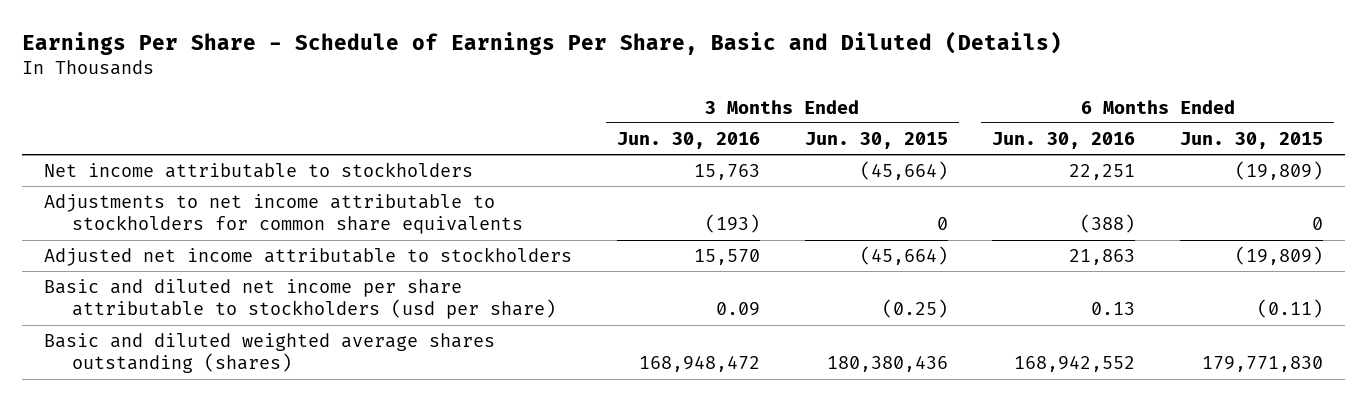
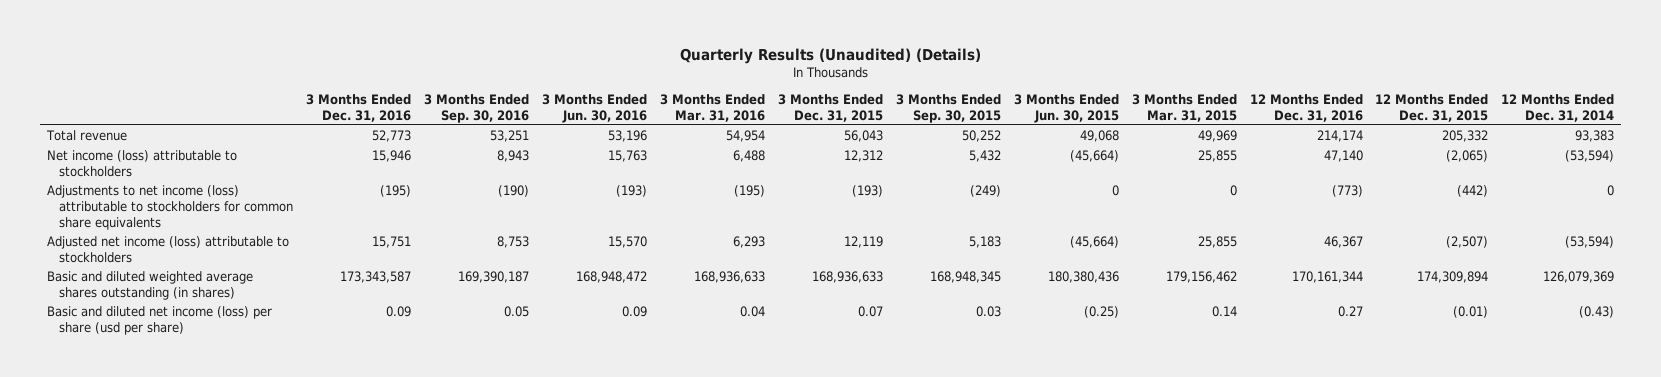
- Earnings Per Share - Schedule of Earnings Per Share, Basic and Diluted (Details)
+ Quarterly Results (Unaudited) (Details)
- | 3 Months Ended Jun. 30, 2016 | 3 Months Ended Jun. 30, 2015 | 6 Months Ended Jun. 30, 2016 | 6 Months Ended Jun. 30, 2015
+ | 3 Months Ended Dec. 31, 2016 | 3 Months Ended Sep. 30, 2016 | 3 Months Ended Jun. 30, 2016 | 3 Months Ended Mar. 31, 2016 | 3 Months Ended Dec. 31, 2015 | 3 Months Ended Sep. 30, 2015 | 3 Months Ended Jun. 30, 2015 | 3 Months Ended Mar. 31, 2015 | 12 Months Ended Dec. 31, 2016 | 12 Months Ended Dec. 31, 2015 | 12 Months Ended Dec. 31, 2014
- Net income attributable to stockholders | 15,763 | (45,664) | 22,251 | (19,809)
- Adjustments to net income attributable to stockholders for common share equivalents | (193) | 0 | (388) | 0
- Adjusted net income attributable to stockholders | 15,570 | (45,664) | 21,863 | (19,809)
- Basic and diluted net income per share attributable to stockholders (usd per share) | 0.09 | (0.25) | 0.13 | (0.11)
- Basic and diluted weighted average shares outstanding (shares) | 168,948,472 | 180,380,436 | 168,942,552 | 179,771,830
+ Total revenue | 52,773 | 53,251 | 53,196 | 54,954 | 56,043 | 50,252 | 49,068 | 49,969 | 214,174 | 205,332 | 93,383
+ Net income (loss) attributable to stockholders | 15,946 | 8,943 | 15,763 | 6,488 | 12,312 | 5,432 | (45,664) | 25,855 | 47,140 | (2,065) | (53,594)
+ Adjustments to net income (loss) attributable to stockholders for common share equivalents | (195) | (190) | (193) | (195) | (193) | (249) | 0 | 0 | (773) | (442) | 0
+ Adjusted net income (loss) attributable to stockholders | 15,751 | 8,753 | 15,570 | 6,293 | 12,119 | 5,183 | (45,664) | 25,855 | 46,367 | (2,507) | (53,594)
+ Basic and diluted weighted average shares outstanding (in shares) | 173,343,587 | 169,390,187 | 168,948,472 | 168,936,633 | 168,936,633 | 168,948,345 | 180,380,436 | 179,156,462 | 170,161,344 | 174,309,894 | 126,079,369
+ Basic and diluted net income (loss) per share (usd per share) | 0.09 | 0.05 | 0.09 | 0.04 | 0.07 | 0.03 | (0.25) | 0.14 | 0.27 | (0.01) | (0.43)

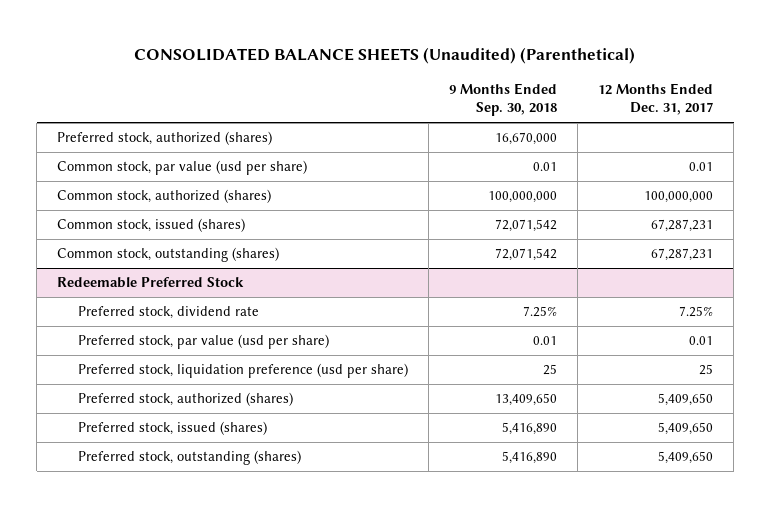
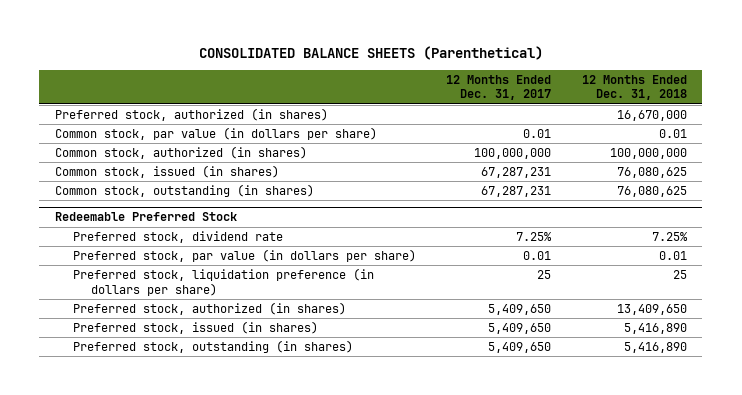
- CONSOLIDATED BALANCE SHEETS (Unaudited) (Parenthetical)
+ CONSOLIDATED BALANCE SHEETS (Parenthetical)
- | 9 Months Ended Sep. 30, 2018 | 12 Months Ended Dec. 31, 2017
+ | 12 Months Ended Dec. 31, 2017 | 12 Months Ended Dec. 31, 2018
- Preferred stock, authorized (shares) | 16,670,000 |
- Common stock, par value (usd per share) | 0.01 | 0.01
- Common stock, authorized (shares) | 100,000,000 | 100,000,000
- Common stock, issued (shares) | 72,071,542 | 67,287,231
- Common stock, outstanding (shares) | 72,071,542 | 67,287,231
+ Preferred stock, authorized (in shares) | | 16,670,000
+ Common stock, par value (in dollars per share) | 0.01 | 0.01
+ Common stock, authorized (in shares) | 100,000,000 | 100,000,000
+ Common stock, issued (in shares) | 67,287,231 | 76,080,625
+ Common stock, outstanding (in shares) | 67,287,231 | 76,080,625
@ Redeemable Preferred Stock
- Preferred stock, par value (usd per share) | 0.01 | 0.01
- Preferred stock, liquidation preference (usd per share) | 25 | 25
- Preferred stock, authorized (shares) | 13,409,650 | 5,409,650
- Preferred stock, issued (shares) | 5,416,890 | 5,409,650
- Preferred stock, outstanding (shares) | 5,416,890 | 5,409,650
+ Preferred stock, par value (in dollars per share) | 0.01 | 0.01
+ Preferred stock, liquidation preference (in dollars per share) | 25 | 25
+ Preferred stock, authorized (in shares) | 5,409,650 | 13,409,650
+ Preferred stock, issued (in shares) | 5,409,650 | 5,416,890
+ Preferred stock, outstanding (in shares) | 5,409,650 | 5,416,890

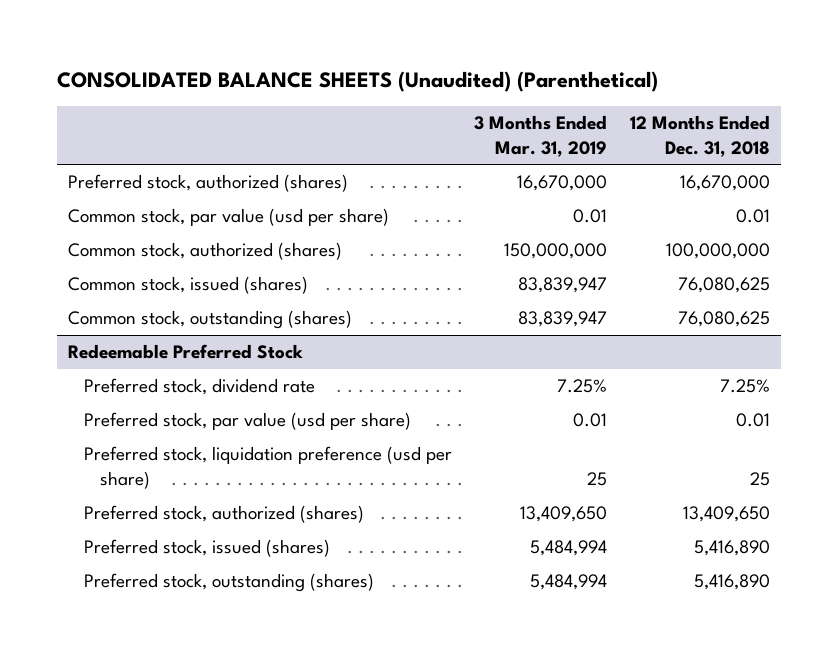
- CONSOLIDATED BALANCE SHEETS (Parenthetical)
+ CONSOLIDATED BALANCE SHEETS (Unaudited) (Parenthetical)
- | 12 Months Ended Dec. 31, 2017 | 12 Months Ended Dec. 31, 2018
+ | 3 Months Ended Mar. 31, 2019 | 12 Months Ended Dec. 31, 2018
- Preferred stock, authorized (in shares) | | 16,670,000
- Common stock, par value (in dollars per share) | 0.01 | 0.01
- Common stock, authorized (in shares) | 100,000,000 | 100,000,000
- Common stock, issued (in shares) | 67,287,231 | 76,080,625
- Common stock, outstanding (in shares) | 67,287,231 | 76,080,625
+ Preferred stock, authorized (shares) | 16,670,000 | 16,670,000
+ Common stock, par value (usd per share) | 0.01 | 0.01
+ Common stock, authorized (shares) | 150,000,000 | 100,000,000
+ Common stock, issued (shares) | 83,839,947 | 76,080,625
+ Common stock, outstanding (shares) | 83,839,947 | 76,080,625
@ Redeemable Preferred Stock
- Preferred stock, par value (in dollars per share) | 0.01 | 0.01
- Preferred stock, liquidation preference (in dollars per share) | 25 | 25
- Preferred stock, authorized (in shares) | 5,409,650 | 13,409,650
- Preferred stock, issued (in shares) | 5,409,650 | 5,416,890
- Preferred stock, outstanding (in shares) | 5,409,650 | 5,416,890
+ Preferred stock, par value (usd per share) | 0.01 | 0.01
+ Preferred stock, liquidation preference (usd per share) | 25 | 25
+ Preferred stock, authorized (shares) | 13,409,650 | 13,409,650
+ Preferred stock, issued (shares) | 5,484,994 | 5,416,890
+ Preferred stock, outstanding (shares) | 5,484,994 | 5,416,890

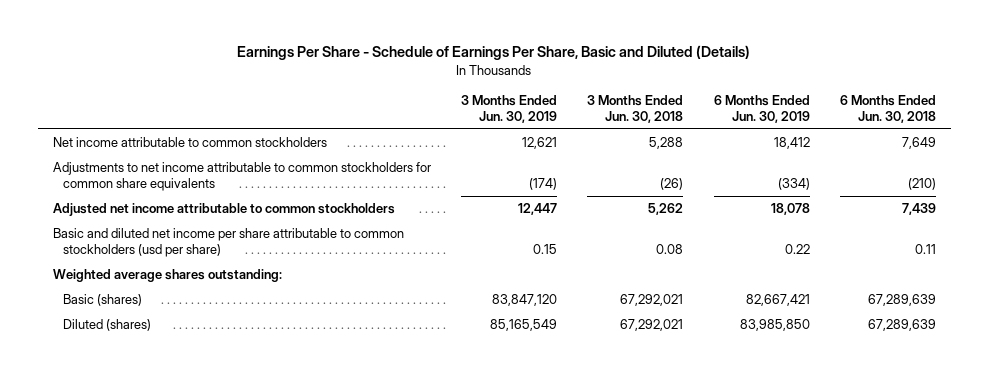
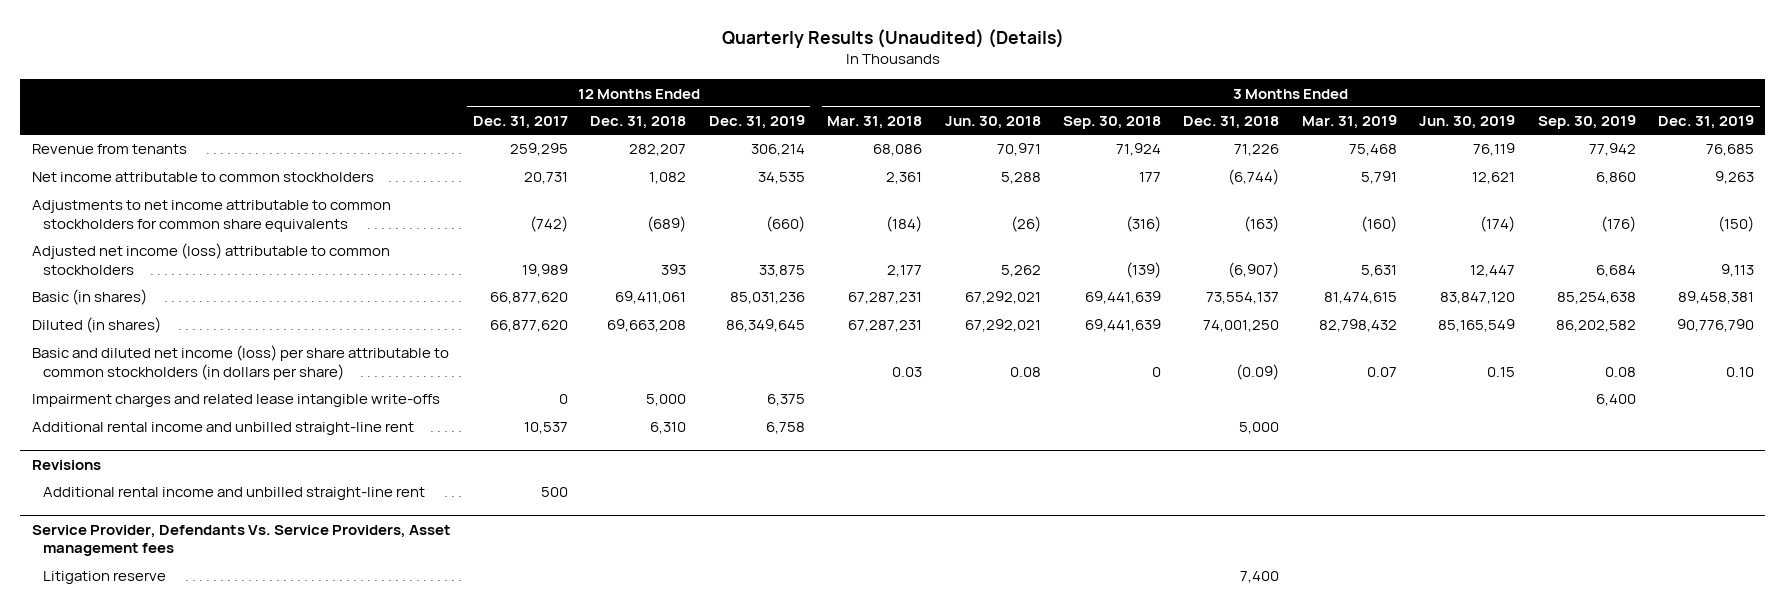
- Earnings Per Share - Schedule of Earnings Per Share, Basic and Diluted (Details)
+ Quarterly Results (Unaudited) (Details)
- | 3 Months Ended Jun. 30, 2019 | 3 Months Ended Jun. 30, 2018 | 6 Months Ended Jun. 30, 2019 | 6 Months Ended Jun. 30, 2018
+ | 12 Months Ended Dec. 31, 2017 | 12 Months Ended Dec. 31, 2018 | 12 Months Ended Dec. 31, 2019 | 3 Months Ended Mar. 31, 2018 | 3 Months Ended Jun. 30, 2018 | 3 Months Ended Sep. 30, 2018 | 3 Months Ended Dec. 31, 2018 | 3 Months Ended Mar. 31, 2019 | 3 Months Ended Jun. 30, 2019 | 3 Months Ended Sep. 30, 2019 | 3 Months Ended Dec. 31, 2019
+ Revenue from tenants | 259,295 | 282,207 | 306,214 | 68,086 | 70,971 | 71,924 | 71,226 | 75,468 | 76,119 | 77,942 | 76,685
- Adjusted net income attributable to common stockholders | 12,447 | 5,262 | 18,078 | 7,439
- Basic and diluted net income per share attributable to common stockholders (usd per share) | 0.15 | 0.08 | 0.22 | 0.11
- Weighted average shares outstanding:
- Basic (shares) | 83,847,120 | 67,292,021 | 82,667,421 | 67,289,639
- Diluted (shares) | 85,165,549 | 67,292,021 | 83,985,850 | 67,289,639
+ Adjusted net income (loss) attributable to common stockholders | 19,989 | 393 | 33,875 | 2,177 | 5,262 | (139) | (6,907) | 5,631 | 12,447 | 6,684 | 9,113
+ Basic (in shares) | 66,877,620 | 69,411,061 | 85,031,236 | 67,287,231 | 67,292,021 | 69,441,639 | 73,554,137 | 81,474,615 | 83,847,120 | 85,254,638 | 89,458,381
+ Diluted (in shares) | 66,877,620 | 69,663,208 | 86,349,645 | 67,287,231 | 67,292,021 | 69,441,639 | 74,001,250 | 82,798,432 | 85,165,549 | 86,202,582 | 90,776,790
+ Basic and diluted net income (loss) per share attributable to common stockholders (in dollars per share) | | | | 0.03 | 0.08 | 0 | (0.09) | 0.07 | 0.15 | 0.08 | 0.10
+ Impairment charges and related lease intangible write-offs | 0 | 5,000 | 6,375 | | | | | | | 6,400 |
+ Additional rental income and unbilled straight-line rent | 10,537 | 6,310 | 6,758 | | | | 5,000 | | | |
+ Revisions
+ Additional rental income and unbilled straight-line rent | 500 | | | | | | | | | |
+ Service Provider, Defendants Vs. Service Providers, Asset management fees
+ Litigation reserve | | | | | | | 7,400 | | | |

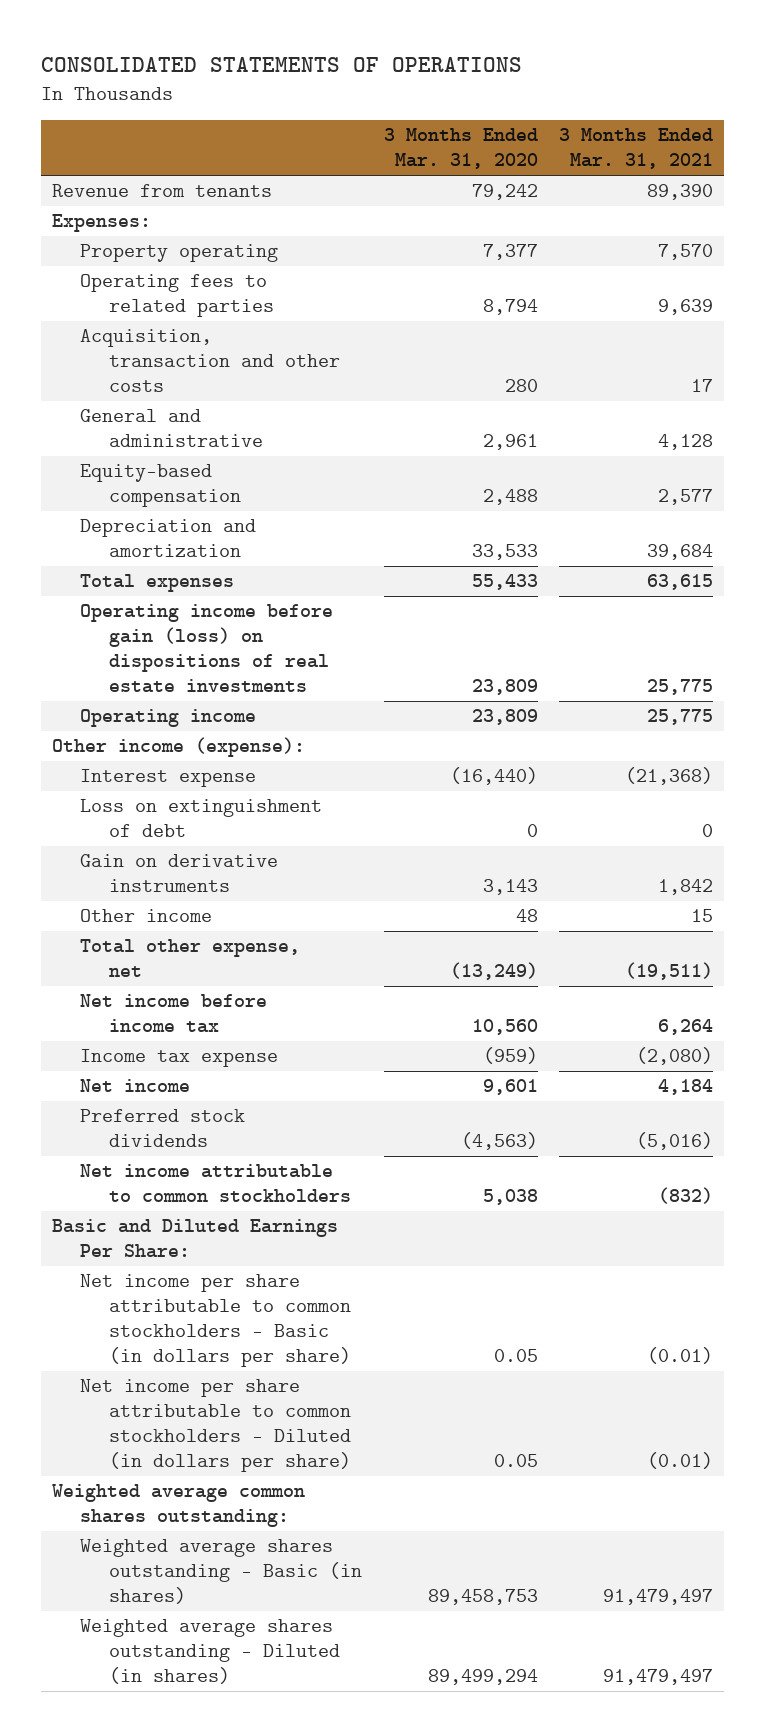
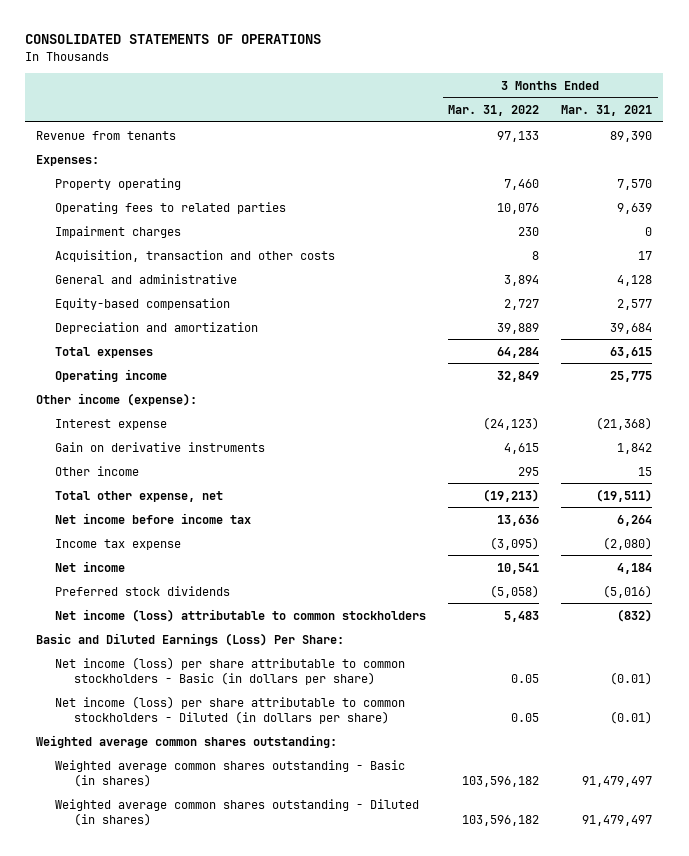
- | 3 Months Ended Mar. 31, 2020 | 3 Months Ended Mar. 31, 2021
+ | 3 Months Ended Mar. 31, 2022 | 3 Months Ended Mar. 31, 2021
+ Impairment charges | 230 | 0
- Operating income before gain (loss) on dispositions of real estate investments | 23,809 | 25,775
- Loss on extinguishment of debt | 0 | 0
- Net income attributable to common stockholders | 5,038 | (832)
- Basic and Diluted Earnings Per Share:
- Net income per share attributable to common stockholders - Basic (in dollars per share) | 0.05 | (0.01)
- Net income per share attributable to common stockholders - Diluted (in dollars per share) | 0.05 | (0.01)
+ Net income (loss) attributable to common stockholders | 5,483 | (832)
+ Basic and Diluted Earnings (Loss) Per Share:
+ Net income (loss) per share attributable to common stockholders - Basic (in dollars per share) | 0.05 | (0.01)
+ Net income (loss) per share attributable to common stockholders - Diluted (in dollars per share) | 0.05 | (0.01)
- Weighted average shares outstanding - Basic (in shares) | 89,458,753 | 91,479,497
- Weighted average shares outstanding - Diluted (in shares) | 89,499,294 | 91,479,497
+ Weighted average common shares outstanding - Basic (in shares) | 103,596,182 | 91,479,497
+ Weighted average common shares outstanding - Diluted (in shares) | 103,596,182 | 91,479,497

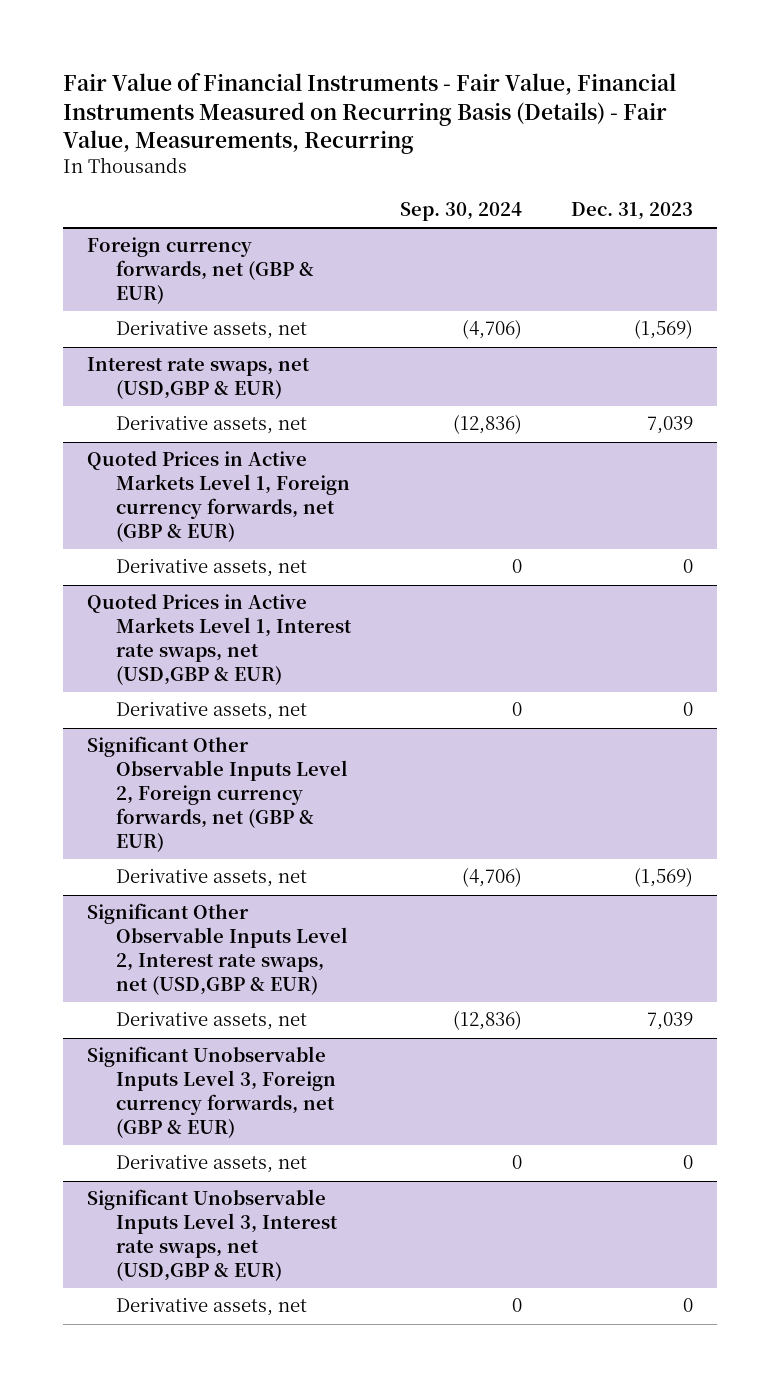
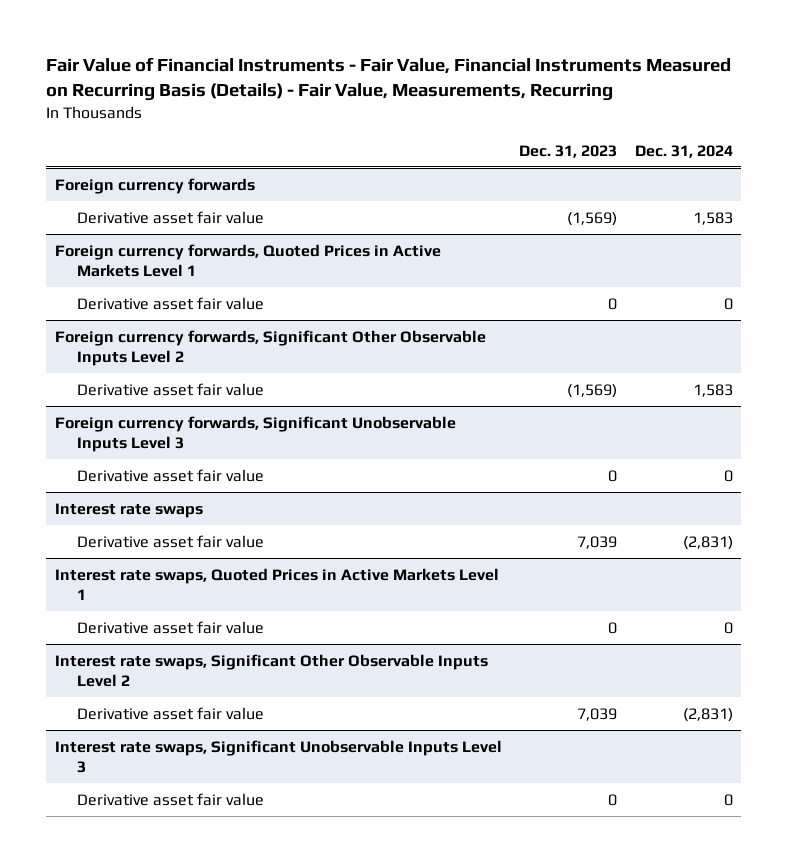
- | Sep. 30, 2024 | Dec. 31, 2023
+ | Dec. 31, 2023 | Dec. 31, 2024
- Foreign currency forwards, net (GBP & EUR)
- Derivative assets, net | (4,706) | (1,569)
- Interest rate swaps, net (USD,GBP & EUR)
- Derivative assets, net | (12,836) | 7,039
- Quoted Prices in Active Markets Level 1, Foreign currency forwards, net (GBP & EUR)
- Derivative assets, net | 0 | 0
- Quoted Prices in Active Markets Level 1, Interest rate swaps, net (USD,GBP & EUR)
- Derivative assets, net | 0 | 0
- Significant Other Observable Inputs Level 2, Foreign currency forwards, net (GBP & EUR)
- Derivative assets, net | (4,706) | (1,569)
- Significant Other Observable Inputs Level 2, Interest rate swaps, net (USD,GBP & EUR)
- Derivative assets, net | (12,836) | 7,039
- Significant Unobservable Inputs Level 3, Foreign currency forwards, net (GBP & EUR)
- Derivative assets, net | 0 | 0
- Significant Unobservable Inputs Level 3, Interest rate swaps, net (USD,GBP & EUR)
- Derivative assets, net | 0 | 0
+ Foreign currency forwards
+ Derivative asset fair value | (1,569) | 1,583
+ Foreign currency forwards, Quoted Prices in Active Markets Level 1
+ Derivative asset fair value | 0 | 0
+ Foreign currency forwards, Significant Other Observable Inputs Level 2
+ Derivative asset fair value | (1,569) | 1,583
+ Foreign currency forwards, Significant Unobservable Inputs Level 3
+ Derivative asset fair value | 0 | 0
+ Interest rate swaps
+ Derivative asset fair value | 7,039 | (2,831)
+ Interest rate swaps, Quoted Prices in Active Markets Level 1
+ Derivative asset fair value | 0 | 0
+ Interest rate swaps, Significant Other Observable Inputs Level 2
+ Derivative asset fair value | 7,039 | (2,831)
+ Interest rate swaps, Significant Unobservable Inputs Level 3
+ Derivative asset fair value | 0 | 0

